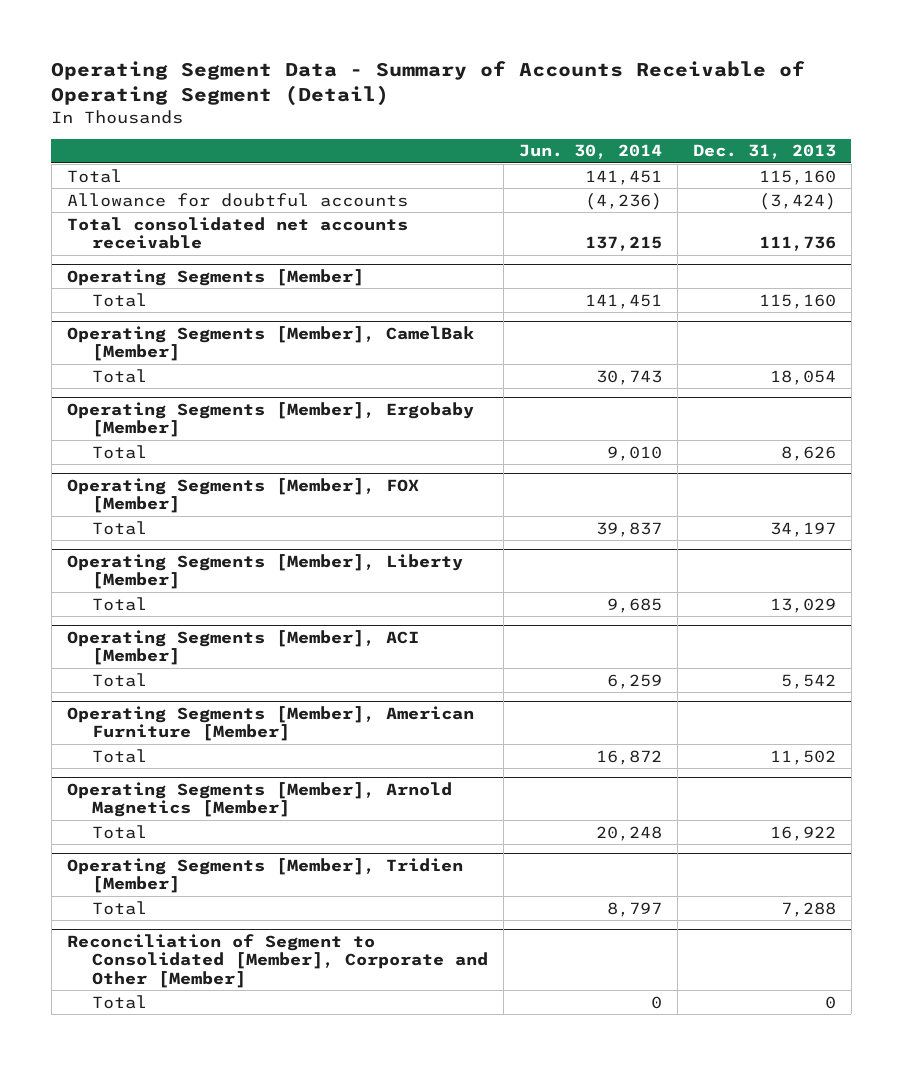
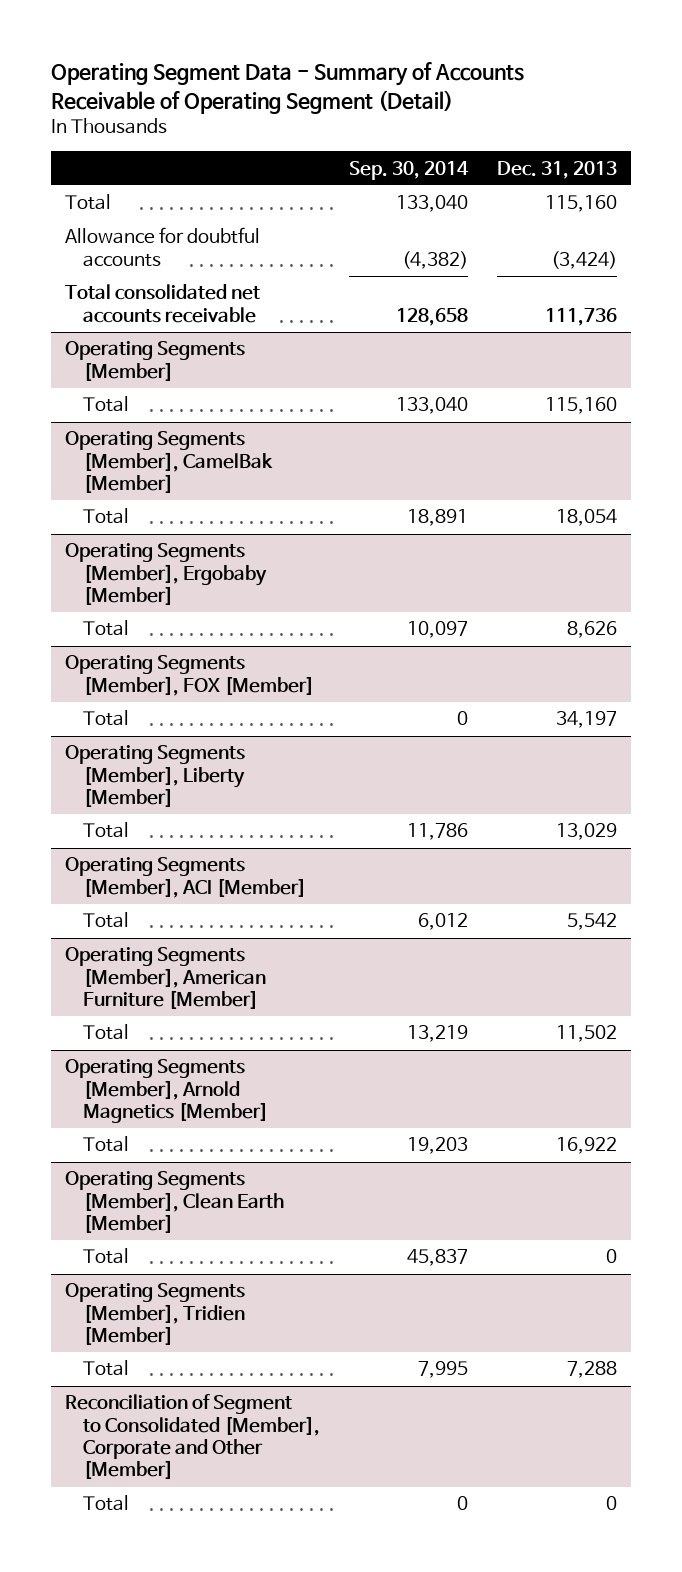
- | Jun. 30, 2014 | Dec. 31, 2013
+ | Sep. 30, 2014 | Dec. 31, 2013
+ Operating Segments [Member], Clean Earth [Member]
+ Total | 45,837 | 0

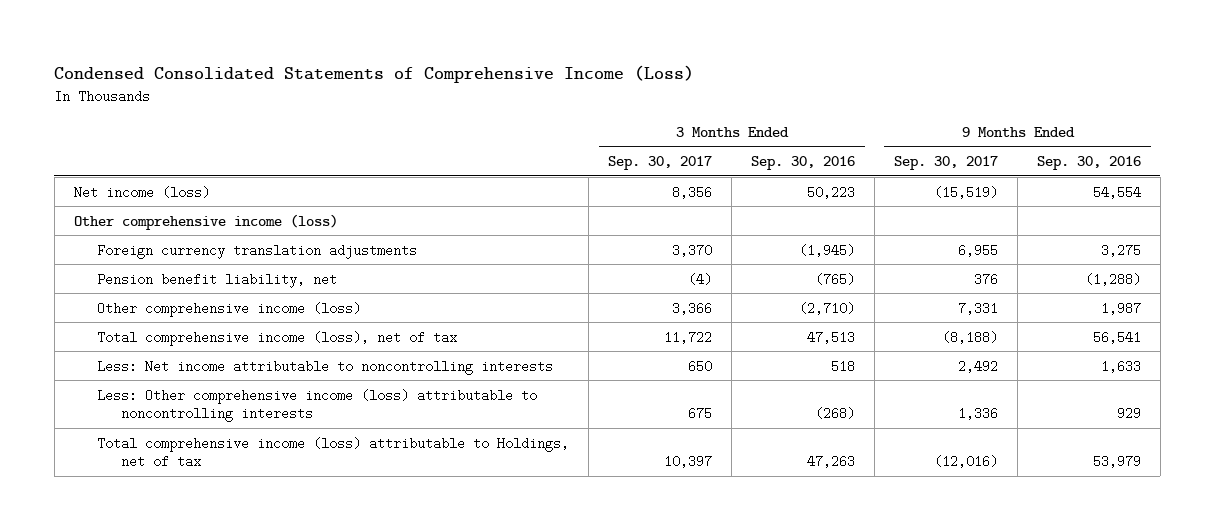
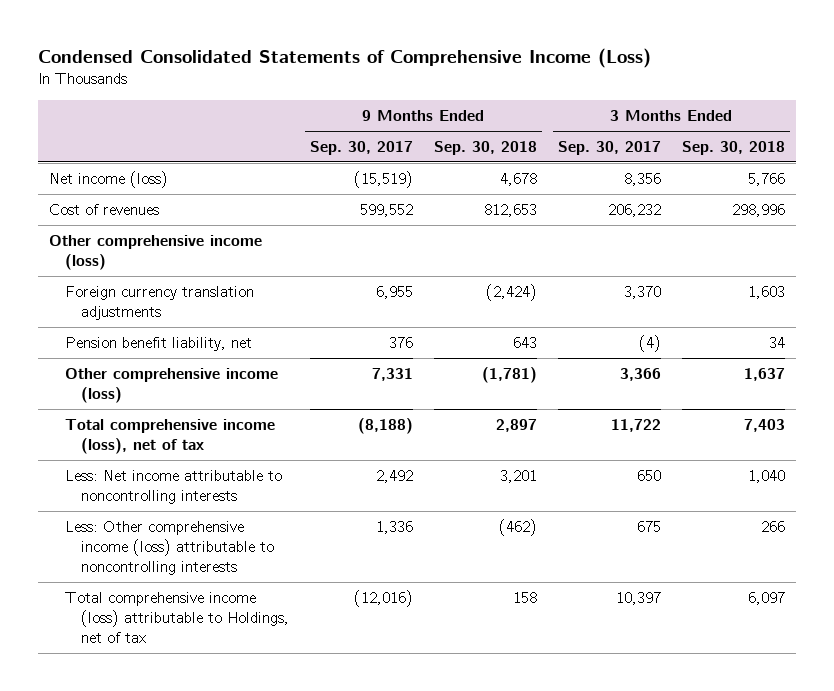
- | 3 Months Ended Sep. 30, 2017 | 3 Months Ended Sep. 30, 2016 | 9 Months Ended Sep. 30, 2017 | 9 Months Ended Sep. 30, 2016
+ | 9 Months Ended Sep. 30, 2017 | 9 Months Ended Sep. 30, 2018 | 3 Months Ended Sep. 30, 2017 | 3 Months Ended Sep. 30, 2018
+ Cost of revenues | 599,552 | 812,653 | 206,232 | 298,996

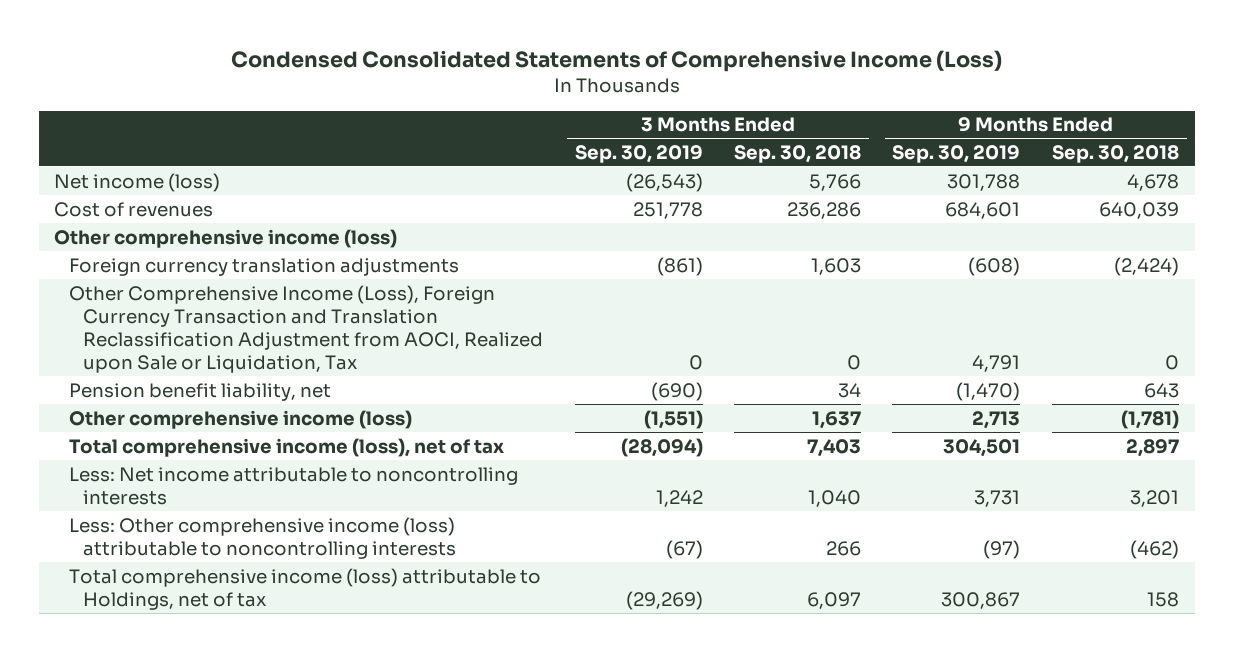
- | 9 Months Ended Sep. 30, 2017 | 9 Months Ended Sep. 30, 2018 | 3 Months Ended Sep. 30, 2017 | 3 Months Ended Sep. 30, 2018
+ | 3 Months Ended Sep. 30, 2019 | 3 Months Ended Sep. 30, 2018 | 9 Months Ended Sep. 30, 2019 | 9 Months Ended Sep. 30, 2018
- Cost of revenues | 599,552 | 812,653 | 206,232 | 298,996
+ Cost of revenues | 251,778 | 236,286 | 684,601 | 640,039
+ Other Comprehensive Income (Loss), Foreign Currency Transaction and Translation Reclassification Adjustment from AOCI, Realized upon Sale or Liquidation, Tax | 0 | 0 | 4,791 | 0

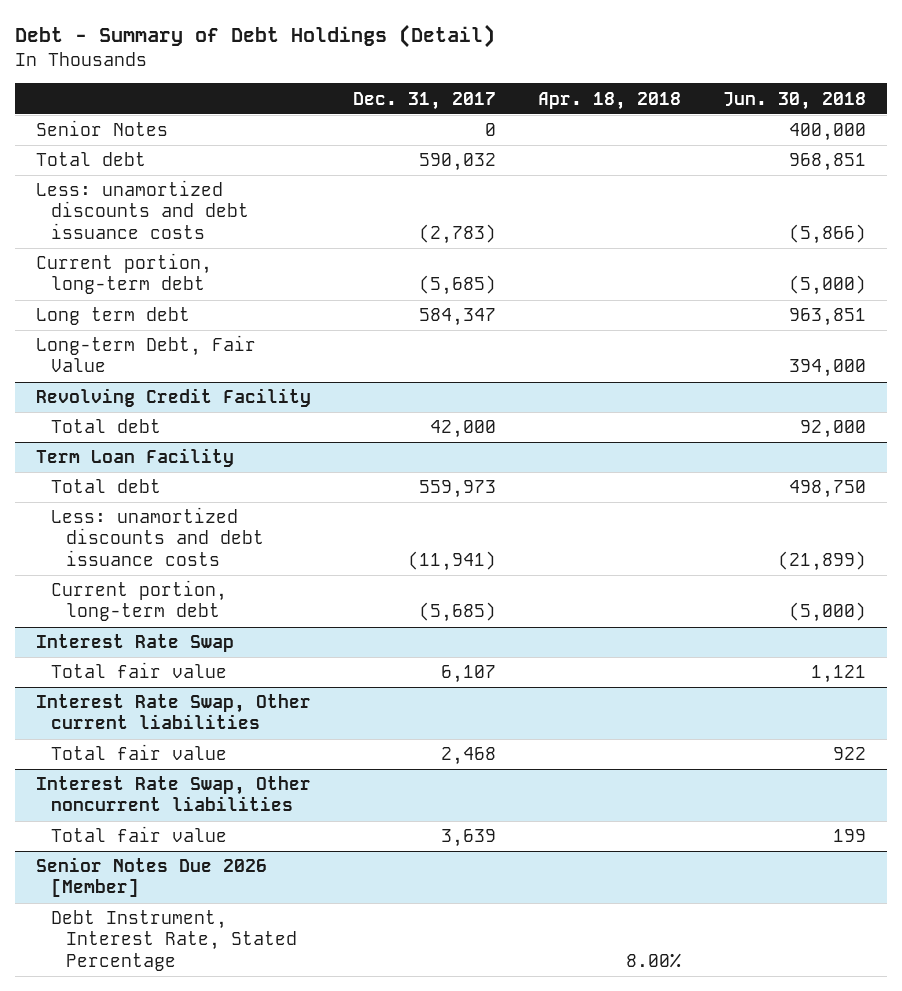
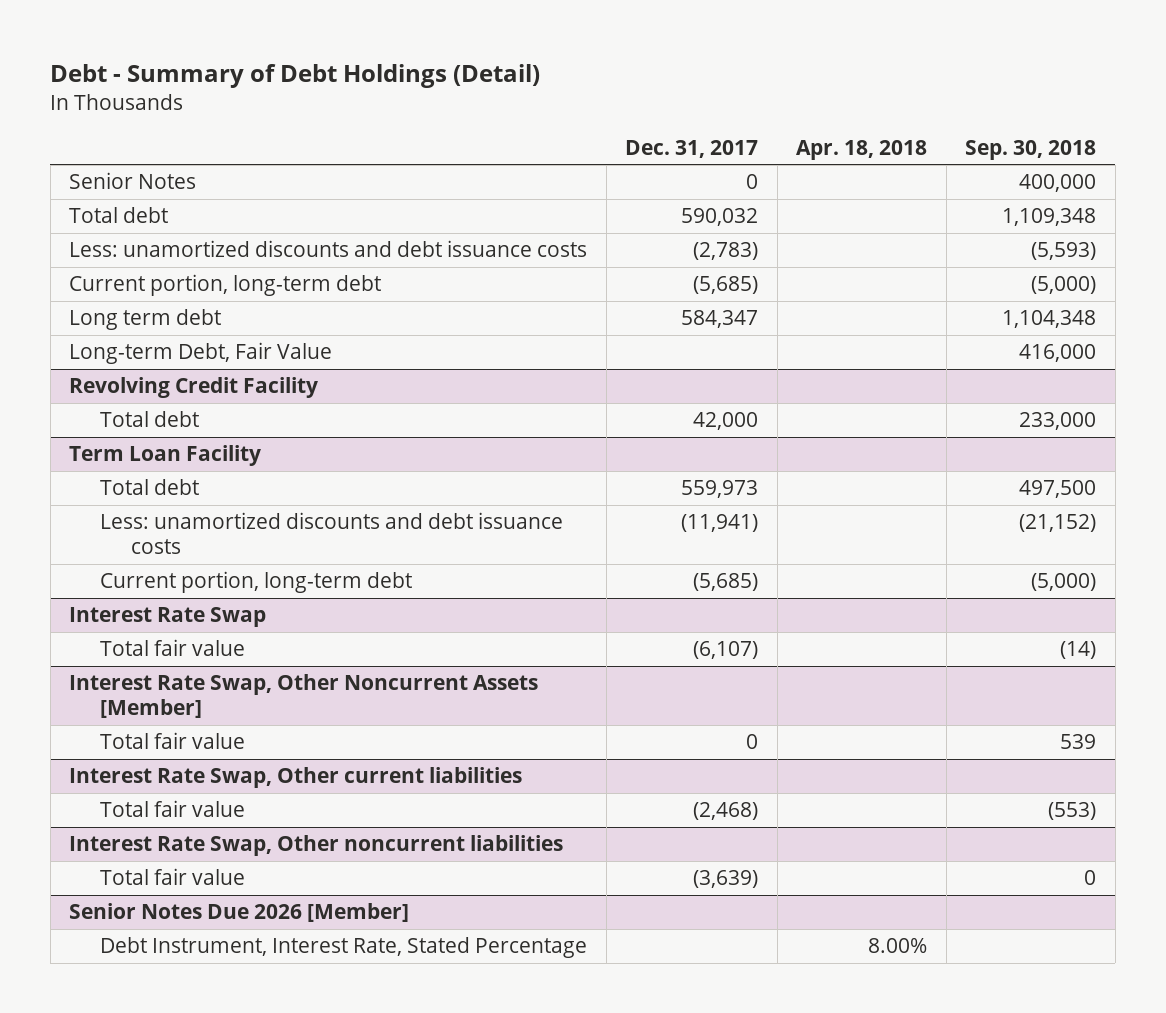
- | Dec. 31, 2017 | Apr. 18, 2018 | Jun. 30, 2018
+ | Dec. 31, 2017 | Apr. 18, 2018 | Sep. 30, 2018
@ Interest Rate Swap
- Total fair value | 6,107 | | 1,121
+ Total fair value | (6,107) | | (14)
+ Interest Rate Swap, Other Noncurrent Assets [Member]
+ Total fair value | 0 | | 539
@ Interest Rate Swap, Other current liabilities
- Total fair value | 2,468 | | 922
+ Total fair value | (2,468) | | (553)
@ Interest Rate Swap, Other noncurrent liabilities
- Total fair value | 3,639 | | 199
+ Total fair value | (3,639) | | 0

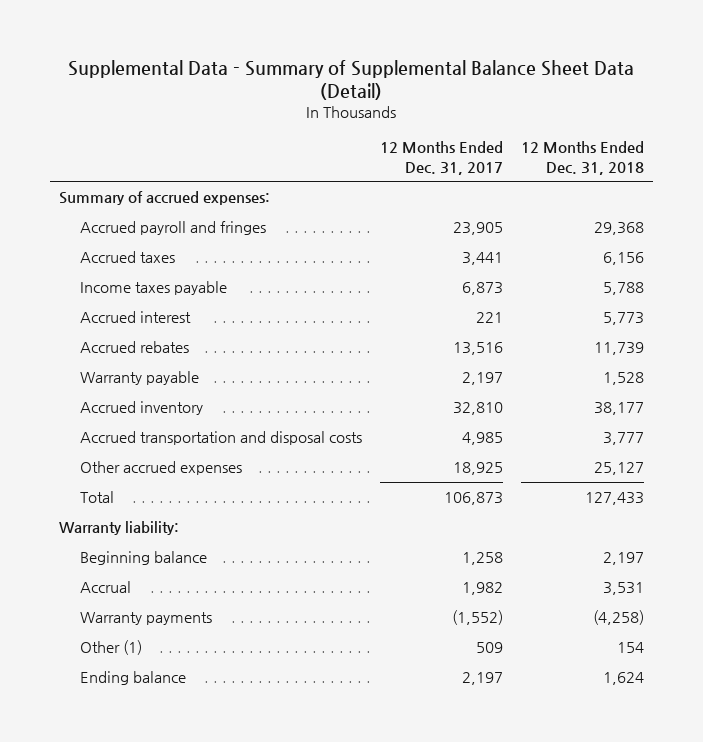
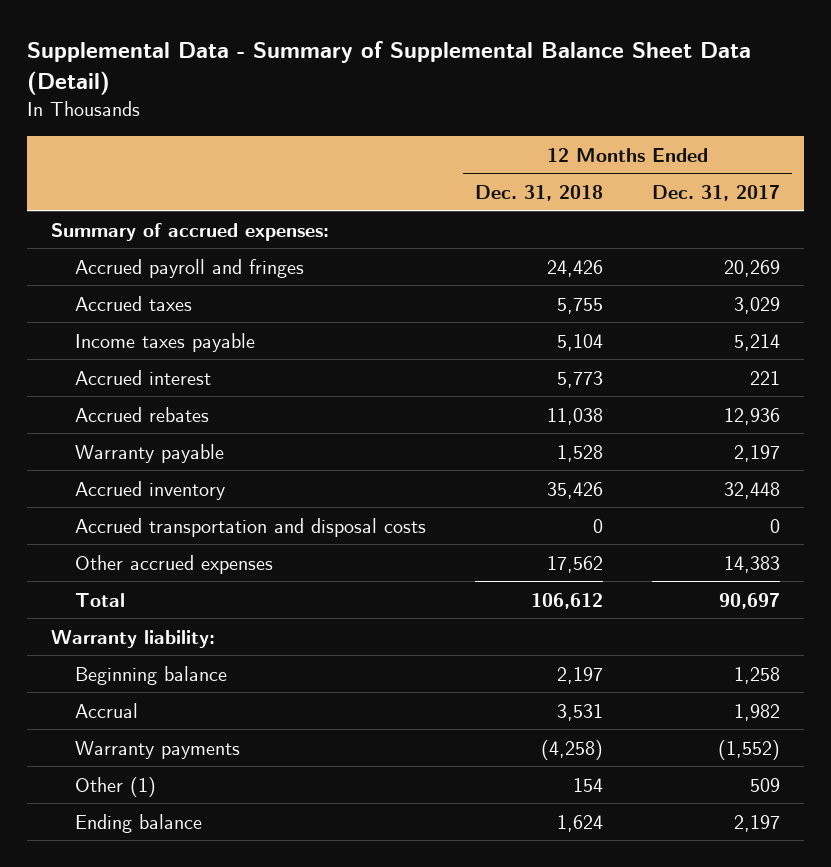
- | 12 Months Ended Dec. 31, 2017 | 12 Months Ended Dec. 31, 2018
+ | 12 Months Ended Dec. 31, 2018 | 12 Months Ended Dec. 31, 2017
- Accrued payroll and fringes | 23,905 | 29,368
- Accrued taxes | 3,441 | 6,156
- Income taxes payable | 6,873 | 5,788
+ Accrued payroll and fringes | 24,426 | 20,269
+ Accrued taxes | 5,755 | 3,029
+ Income taxes payable | 5,104 | 5,214
- Accrued rebates | 13,516 | 11,739
+ Accrued rebates | 11,038 | 12,936
- Accrued inventory | 32,810 | 38,177
- Accrued transportation and disposal costs | 4,985 | 3,777
- Other accrued expenses | 18,925 | 25,127
- Total | 106,873 | 127,433
+ Accrued inventory | 35,426 | 32,448
+ Accrued transportation and disposal costs | 0 | 0
+ Other accrued expenses | 17,562 | 14,383
+ Total | 106,612 | 90,697

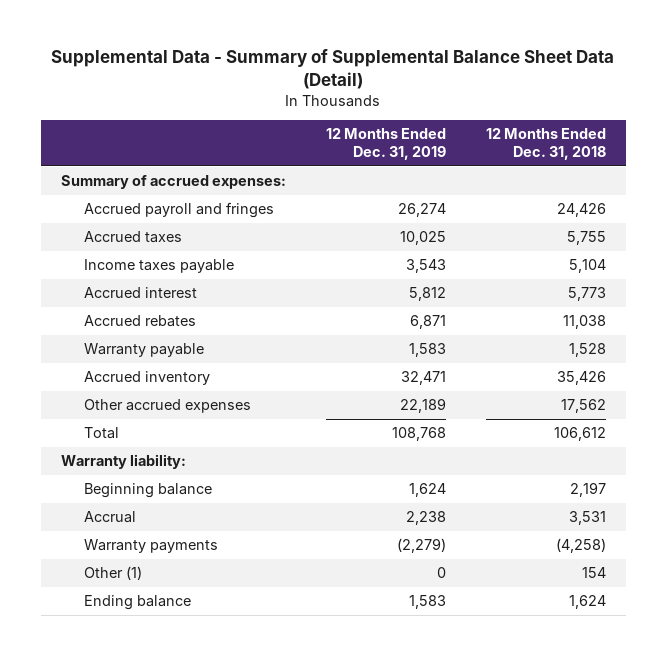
- | 12 Months Ended Dec. 31, 2018 | 12 Months Ended Dec. 31, 2017
+ | 12 Months Ended Dec. 31, 2019 | 12 Months Ended Dec. 31, 2018
- Accrued transportation and disposal costs | 0 | 0

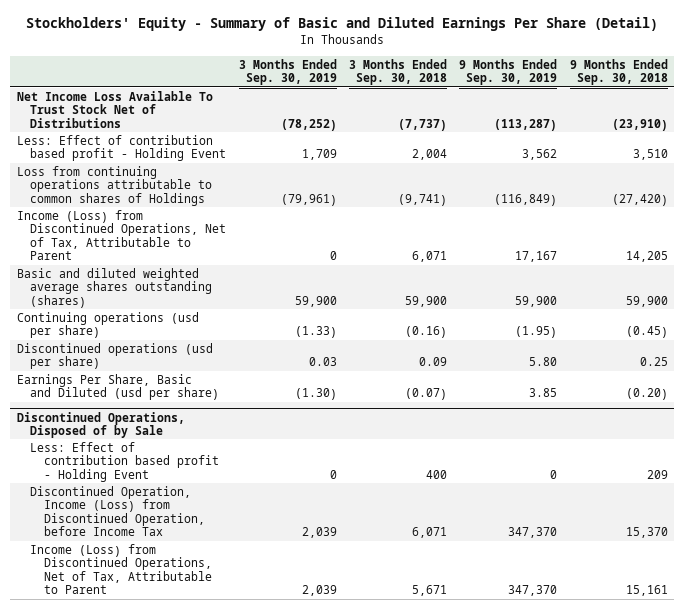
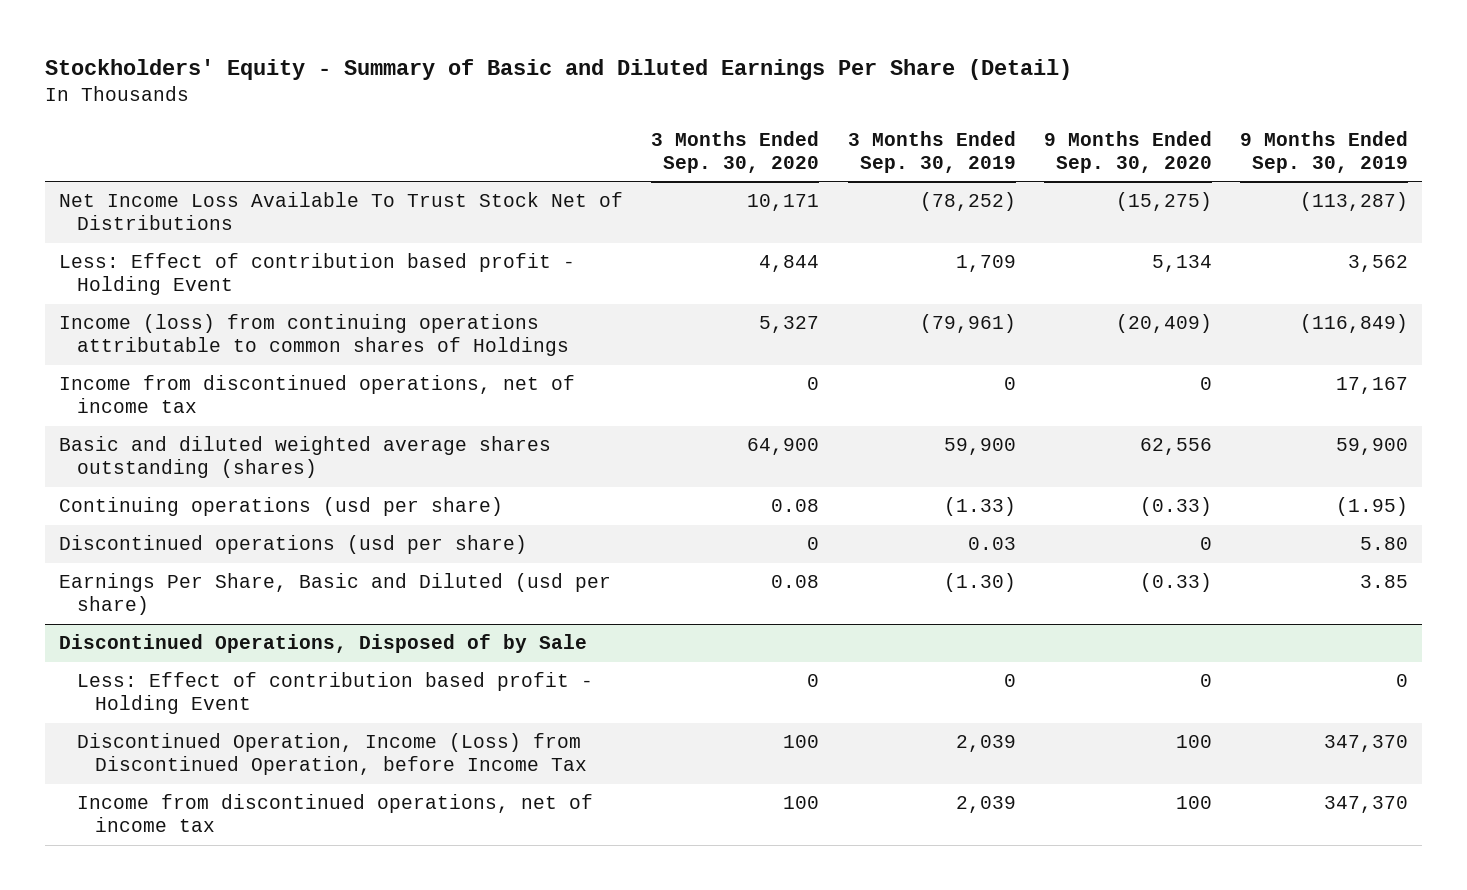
- | 3 Months Ended Sep. 30, 2019 | 3 Months Ended Sep. 30, 2018 | 9 Months Ended Sep. 30, 2019 | 9 Months Ended Sep. 30, 2018
+ | 3 Months Ended Sep. 30, 2020 | 3 Months Ended Sep. 30, 2019 | 9 Months Ended Sep. 30, 2020 | 9 Months Ended Sep. 30, 2019
- Loss from continuing operations attributable to common shares of Holdings | (79,961) | (9,741) | (116,849) | (27,420)
- Income (Loss) from Discontinued Operations, Net of Tax, Attributable to Parent | 0 | 6,071 | 17,167 | 14,205
+ Income (loss) from continuing operations attributable to common shares of Holdings | 5,327 | (79,961) | (20,409) | (116,849)
+ Income from discontinued operations, net of income tax | 0 | 0 | 0 | 17,167
@ Discontinued Operations, Disposed of by Sale
- Income (Loss) from Discontinued Operations, Net of Tax, Attributable to Parent | 2,039 | 5,671 | 347,370 | 15,161
+ Income from discontinued operations, net of income tax | 100 | 2,039 | 100 | 347,370

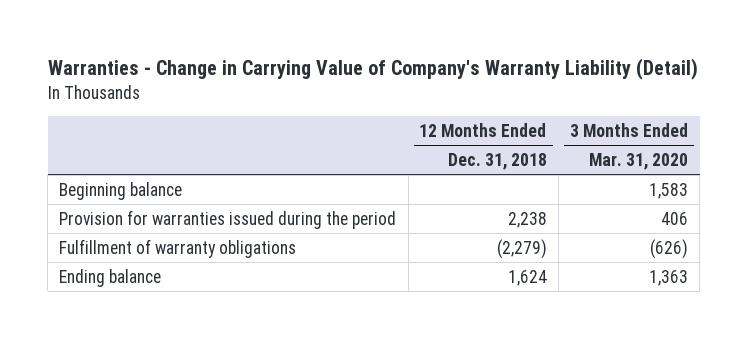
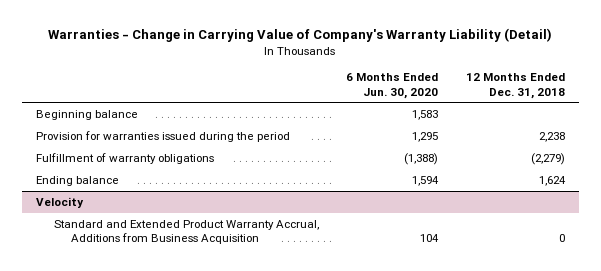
- | 12 Months Ended Dec. 31, 2018 | 3 Months Ended Mar. 31, 2020
+ | 6 Months Ended Jun. 30, 2020 | 12 Months Ended Dec. 31, 2018
+ Velocity
+ Standard and Extended Product Warranty Accrual, Additions from Business Acquisition | 104 | 0

